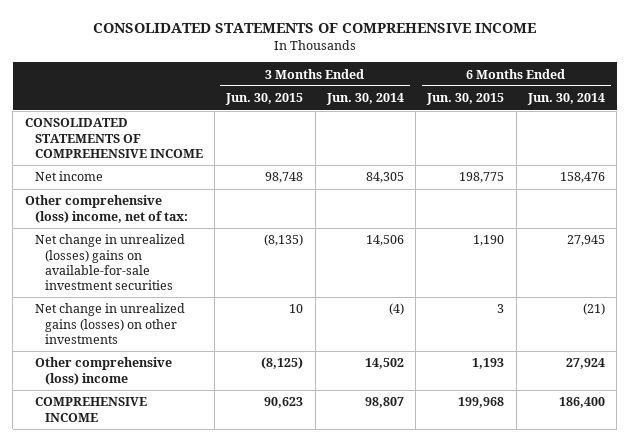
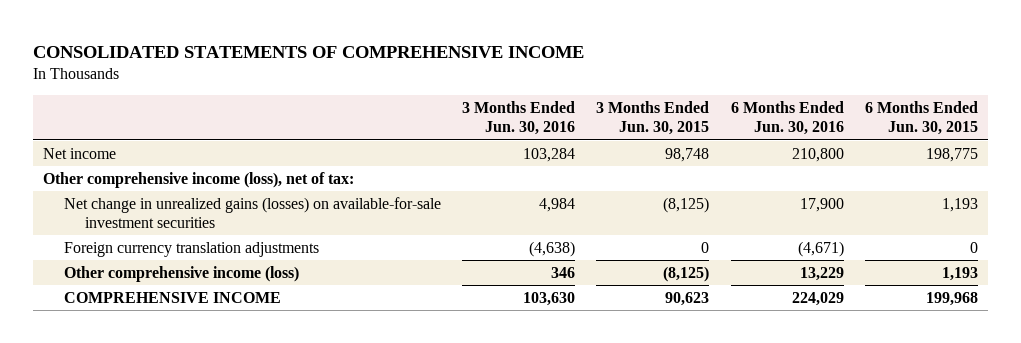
- | 3 Months Ended Jun. 30, 2015 | 3 Months Ended Jun. 30, 2014 | 6 Months Ended Jun. 30, 2015 | 6 Months Ended Jun. 30, 2014
+ | 3 Months Ended Jun. 30, 2016 | 3 Months Ended Jun. 30, 2015 | 6 Months Ended Jun. 30, 2016 | 6 Months Ended Jun. 30, 2015
- CONSOLIDATED STATEMENTS OF COMPREHENSIVE INCOME
- Other comprehensive (loss) income, net of tax:
- Net change in unrealized (losses) gains on available-for-sale investment securities | (8,135) | 14,506 | 1,190 | 27,945
- Net change in unrealized gains (losses) on other investments | 10 | (4) | 3 | (21)
- Other comprehensive (loss) income | (8,125) | 14,502 | 1,193 | 27,924
+ Other comprehensive income (loss), net of tax:
+ Net change in unrealized gains (losses) on available-for-sale investment securities | 4,984 | (8,125) | 17,900 | 1,193
+ Foreign currency translation adjustments | (4,638) | 0 | (4,671) | 0
+ Other comprehensive income (loss) | 346 | (8,125) | 13,229 | 1,193

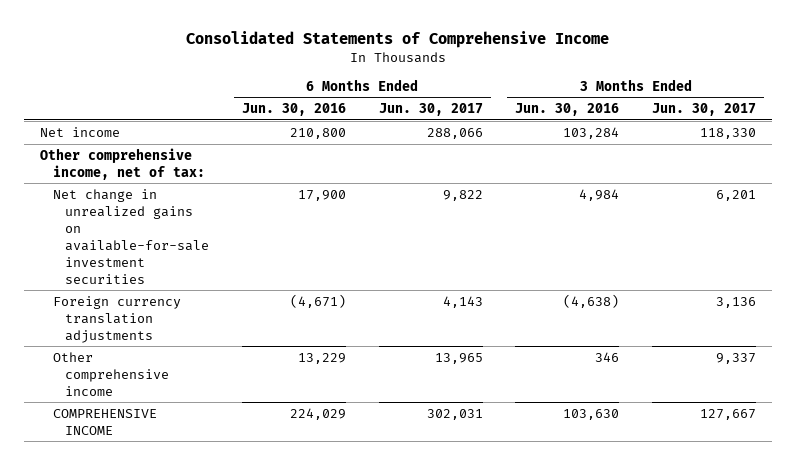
- CONSOLIDATED STATEMENTS OF COMPREHENSIVE INCOME
+ Consolidated Statements of Comprehensive Income
- | 3 Months Ended Jun. 30, 2016 | 3 Months Ended Jun. 30, 2015 | 6 Months Ended Jun. 30, 2016 | 6 Months Ended Jun. 30, 2015
+ | 6 Months Ended Jun. 30, 2016 | 6 Months Ended Jun. 30, 2017 | 3 Months Ended Jun. 30, 2016 | 3 Months Ended Jun. 30, 2017
- Other comprehensive income (loss), net of tax:
- Net change in unrealized gains (losses) on available-for-sale investment securities | 4,984 | (8,125) | 17,900 | 1,193
+ Other comprehensive income, net of tax:
+ Net change in unrealized gains on available-for-sale investment securities | 17,900 | 9,822 | 4,984 | 6,201
- Other comprehensive income (loss) | 346 | (8,125) | 13,229 | 1,193
+ Other comprehensive income | 13,229 | 13,965 | 346 | 9,337

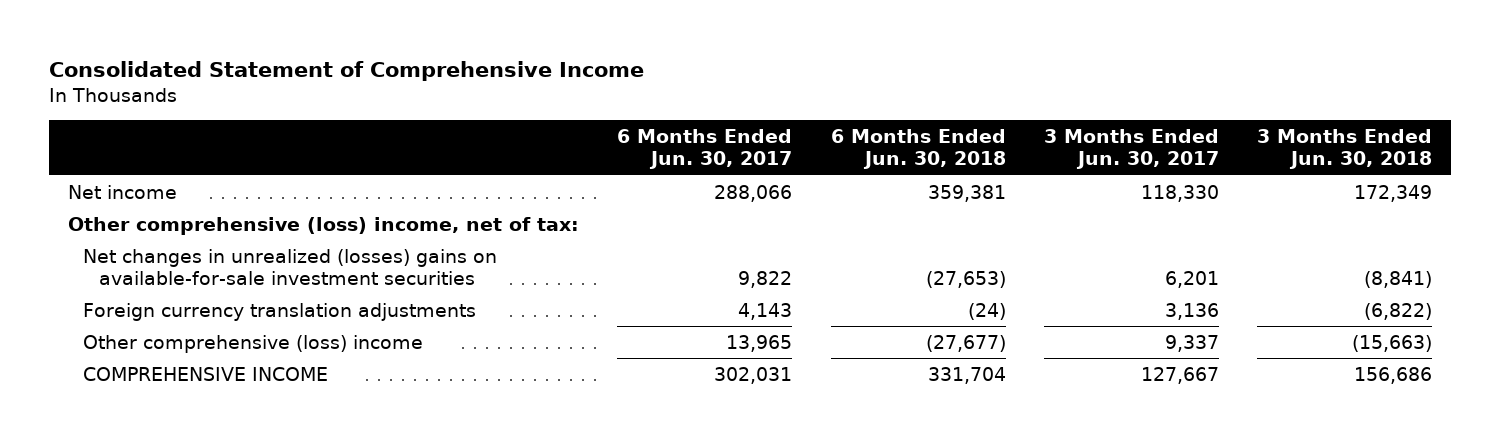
- Consolidated Statements of Comprehensive Income
+ Consolidated Statement of Comprehensive Income
- | 6 Months Ended Jun. 30, 2016 | 6 Months Ended Jun. 30, 2017 | 3 Months Ended Jun. 30, 2016 | 3 Months Ended Jun. 30, 2017
+ | 6 Months Ended Jun. 30, 2017 | 6 Months Ended Jun. 30, 2018 | 3 Months Ended Jun. 30, 2017 | 3 Months Ended Jun. 30, 2018
- Other comprehensive income, net of tax:
- Net change in unrealized gains on available-for-sale investment securities | 17,900 | 9,822 | 4,984 | 6,201
+ Other comprehensive (loss) income, net of tax:
+ Net changes in unrealized (losses) gains on available-for-sale investment securities | 9,822 | (27,653) | 6,201 | (8,841)
- Other comprehensive income | 13,229 | 13,965 | 346 | 9,337
+ Other comprehensive (loss) income | 13,965 | (27,677) | 9,337 | (15,663)

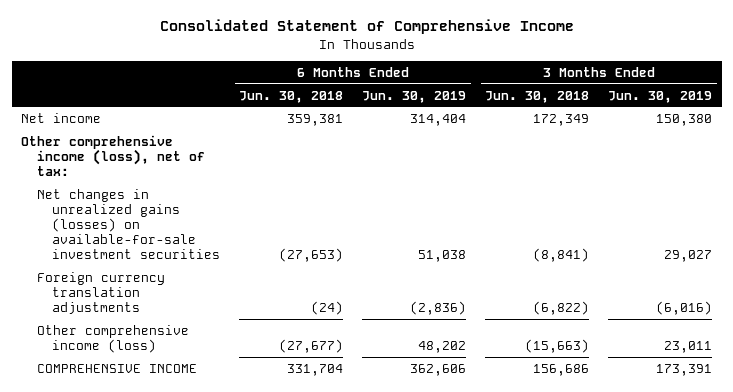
- | 6 Months Ended Jun. 30, 2017 | 6 Months Ended Jun. 30, 2018 | 3 Months Ended Jun. 30, 2017 | 3 Months Ended Jun. 30, 2018
+ | 6 Months Ended Jun. 30, 2018 | 6 Months Ended Jun. 30, 2019 | 3 Months Ended Jun. 30, 2018 | 3 Months Ended Jun. 30, 2019
- Other comprehensive (loss) income, net of tax:
- Net changes in unrealized (losses) gains on available-for-sale investment securities | 9,822 | (27,653) | 6,201 | (8,841)
+ Other comprehensive income (loss), net of tax:
+ Net changes in unrealized gains (losses) on available-for-sale investment securities | (27,653) | 51,038 | (8,841) | 29,027
- Other comprehensive (loss) income | 13,965 | (27,677) | 9,337 | (15,663)
+ Other comprehensive income (loss) | (27,677) | 48,202 | (15,663) | 23,011

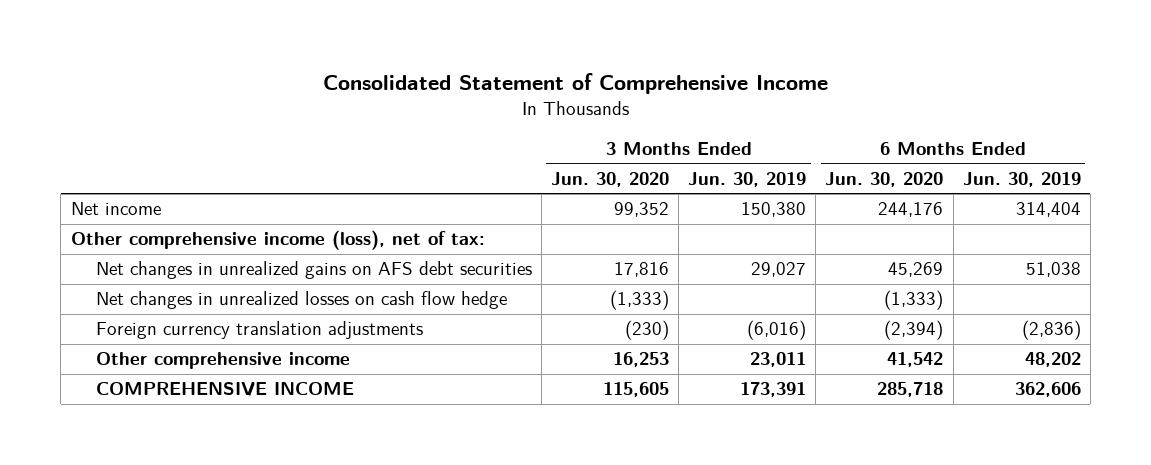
- | 6 Months Ended Jun. 30, 2018 | 6 Months Ended Jun. 30, 2019 | 3 Months Ended Jun. 30, 2018 | 3 Months Ended Jun. 30, 2019
+ | 3 Months Ended Jun. 30, 2020 | 3 Months Ended Jun. 30, 2019 | 6 Months Ended Jun. 30, 2020 | 6 Months Ended Jun. 30, 2019
- Net changes in unrealized gains (losses) on available-for-sale investment securities | (27,653) | 51,038 | (8,841) | 29,027
+ Net changes in unrealized gains on AFS debt securities | 17,816 | 29,027 | 45,269 | 51,038
+ Net changes in unrealized losses on cash flow hedge | (1,333) | | (1,333) |
- Other comprehensive income (loss) | (27,677) | 48,202 | (15,663) | 23,011
+ Other comprehensive income | 16,253 | 23,011 | 41,542 | 48,202

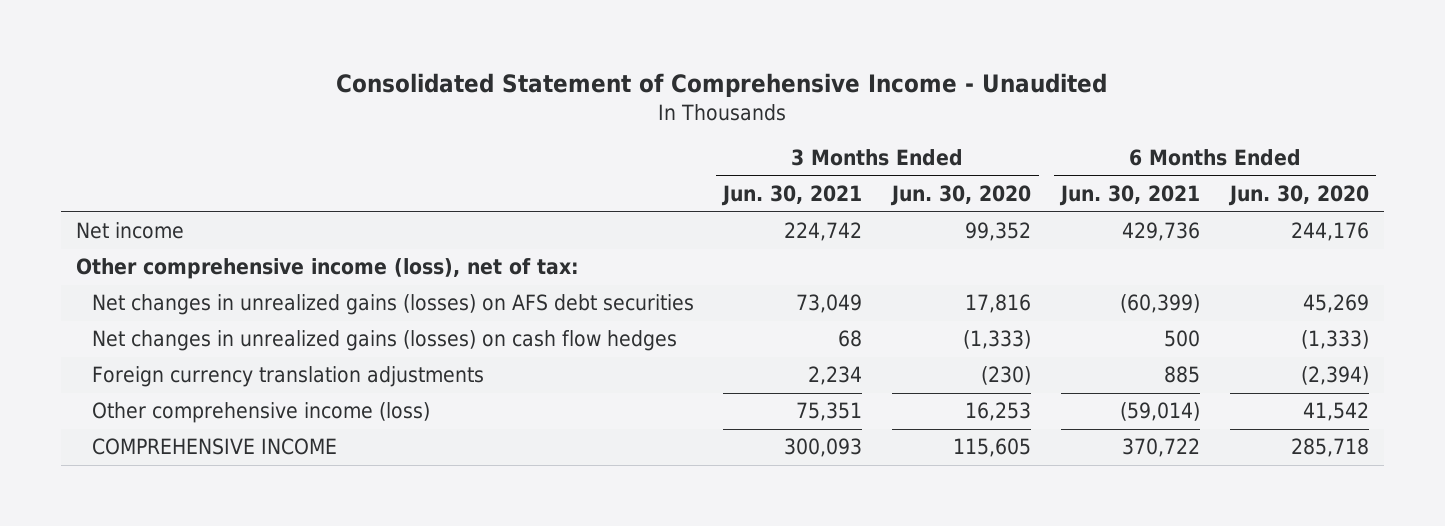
- Consolidated Statement of Comprehensive Income
+ Consolidated Statement of Comprehensive Income - Unaudited
- | 3 Months Ended Jun. 30, 2020 | 3 Months Ended Jun. 30, 2019 | 6 Months Ended Jun. 30, 2020 | 6 Months Ended Jun. 30, 2019
+ | 3 Months Ended Jun. 30, 2021 | 3 Months Ended Jun. 30, 2020 | 6 Months Ended Jun. 30, 2021 | 6 Months Ended Jun. 30, 2020
- Net changes in unrealized gains on AFS debt securities | 17,816 | 29,027 | 45,269 | 51,038
- Net changes in unrealized losses on cash flow hedge | (1,333) | | (1,333) |
+ Net changes in unrealized gains (losses) on AFS debt securities | 73,049 | 17,816 | (60,399) | 45,269
+ Net changes in unrealized gains (losses) on cash flow hedges | 68 | (1,333) | 500 | (1,333)
- Other comprehensive income | 16,253 | 23,011 | 41,542 | 48,202
+ Other comprehensive income (loss) | 75,351 | 16,253 | (59,014) | 41,542

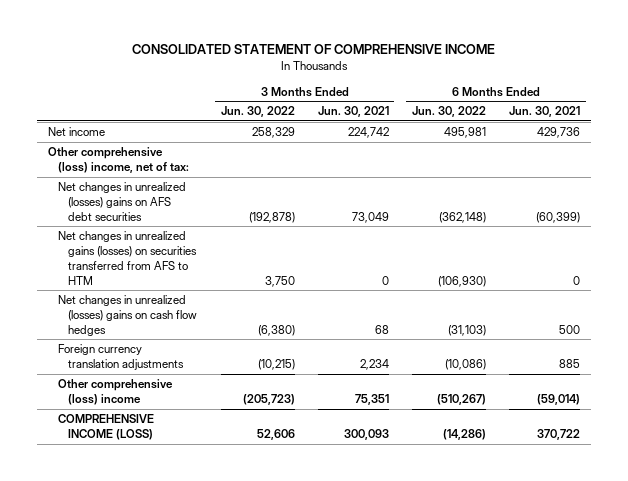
- Consolidated Statement of Comprehensive Income - Unaudited
+ CONSOLIDATED STATEMENT OF COMPREHENSIVE INCOME
- | 3 Months Ended Jun. 30, 2021 | 3 Months Ended Jun. 30, 2020 | 6 Months Ended Jun. 30, 2021 | 6 Months Ended Jun. 30, 2020
+ | 3 Months Ended Jun. 30, 2022 | 3 Months Ended Jun. 30, 2021 | 6 Months Ended Jun. 30, 2022 | 6 Months Ended Jun. 30, 2021
- Other comprehensive income (loss), net of tax:
- Net changes in unrealized gains (losses) on AFS debt securities | 73,049 | 17,816 | (60,399) | 45,269
- Net changes in unrealized gains (losses) on cash flow hedges | 68 | (1,333) | 500 | (1,333)
+ Other comprehensive (loss) income, net of tax:
+ Net changes in unrealized (losses) gains on AFS debt securities | (192,878) | 73,049 | (362,148) | (60,399)
+ Net changes in unrealized gains (losses) on securities transferred from AFS to HTM | 3,750 | 0 | (106,930) | 0
+ Net changes in unrealized (losses) gains on cash flow hedges | (6,380) | 68 | (31,103) | 500
- Other comprehensive income (loss) | 75,351 | 16,253 | (59,014) | 41,542
- COMPREHENSIVE INCOME | 300,093 | 115,605 | 370,722 | 285,718
+ Other comprehensive (loss) income | (205,723) | 75,351 | (510,267) | (59,014)
+ COMPREHENSIVE INCOME (LOSS) | 52,606 | 300,093 | (14,286) | 370,722

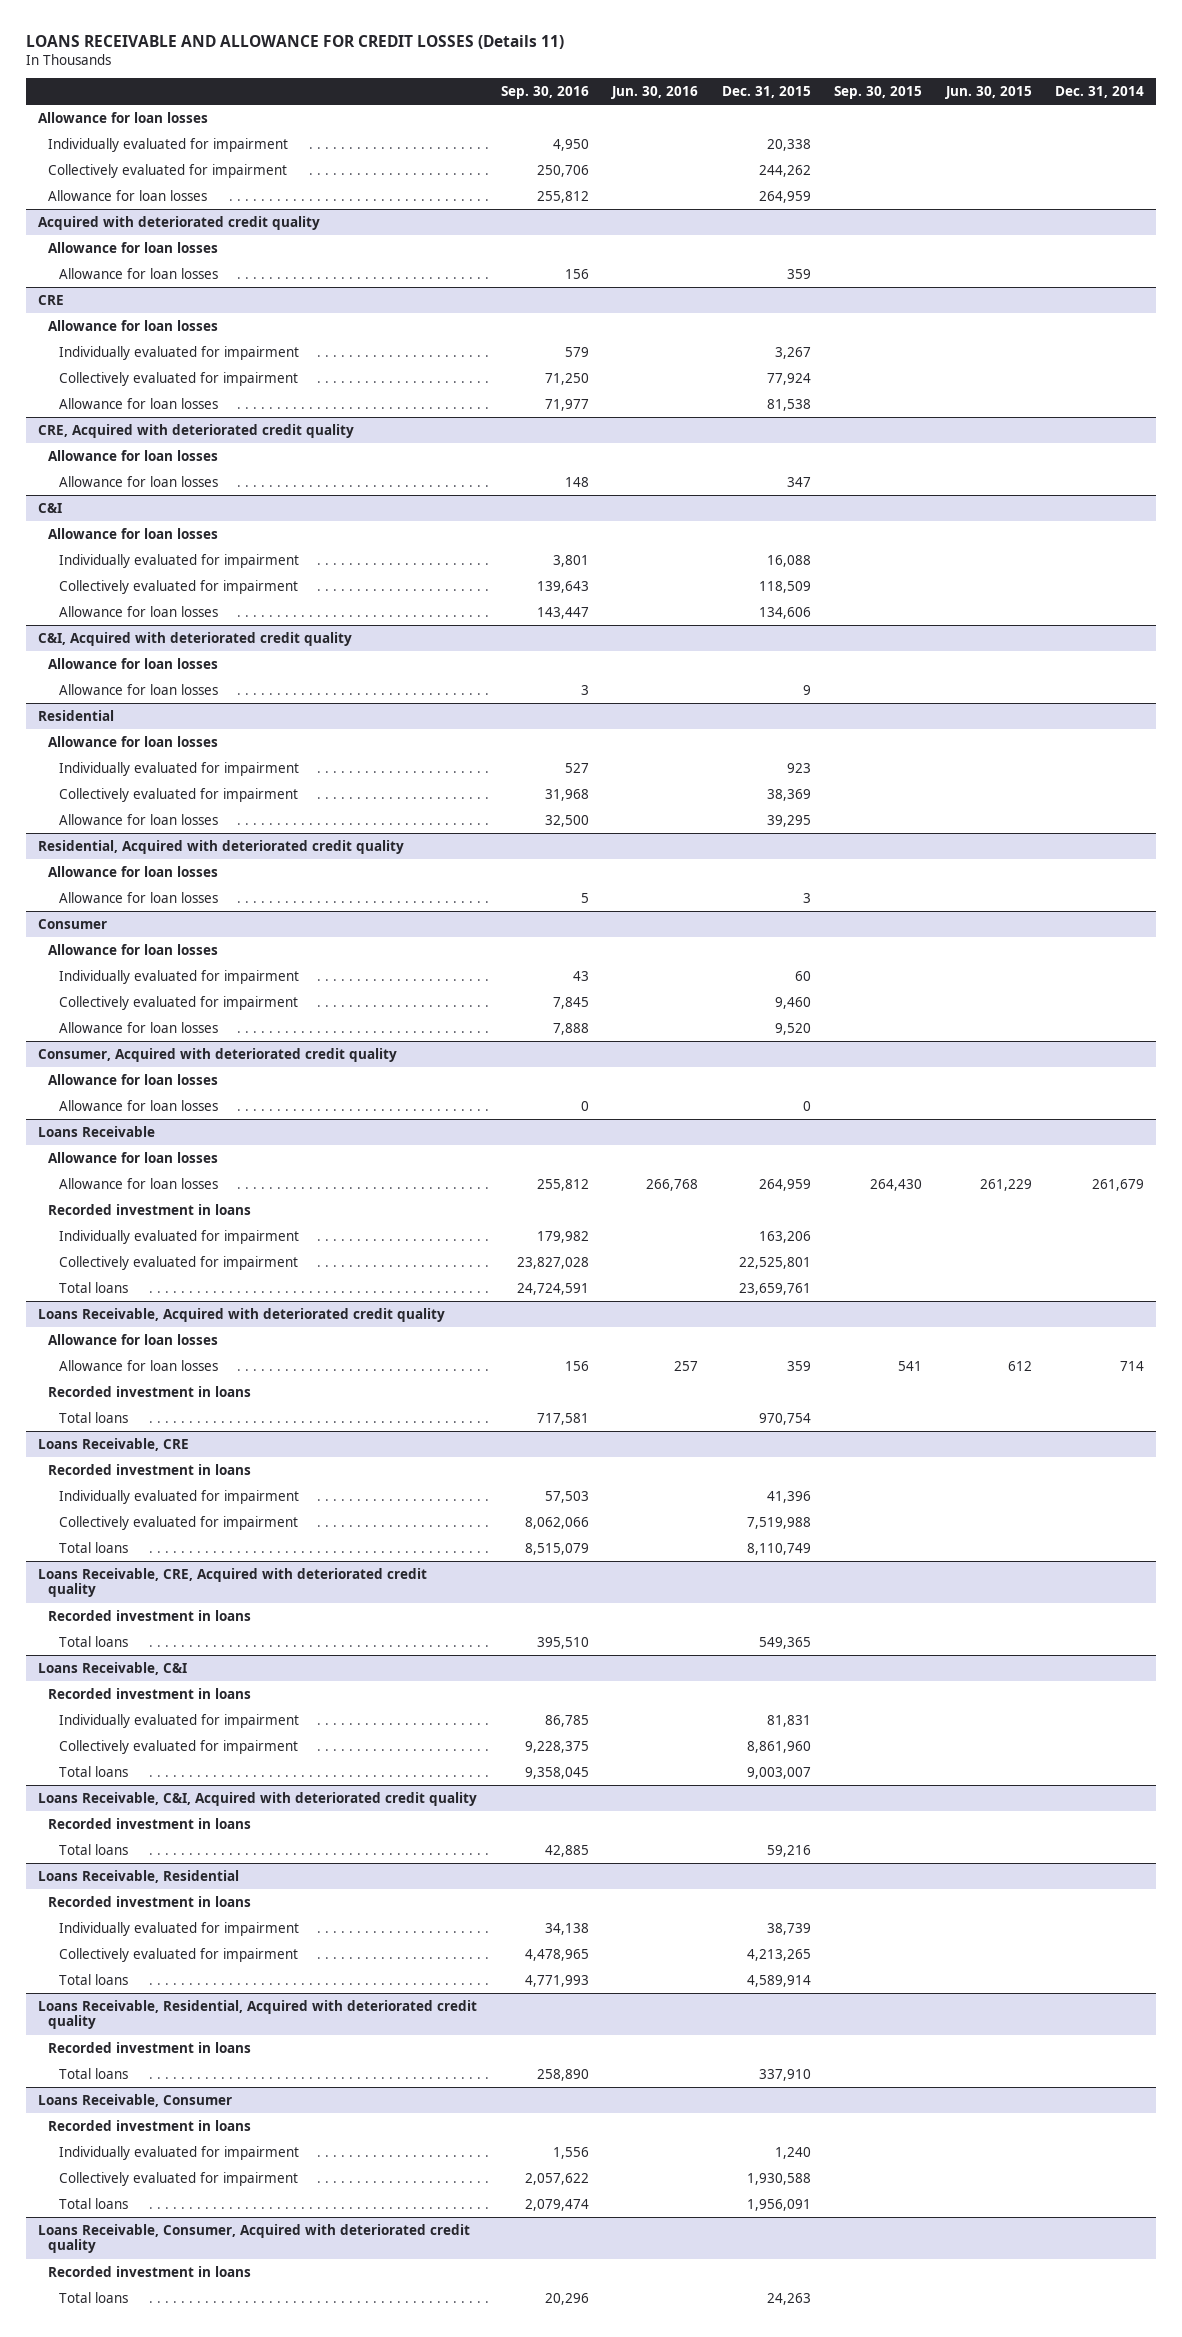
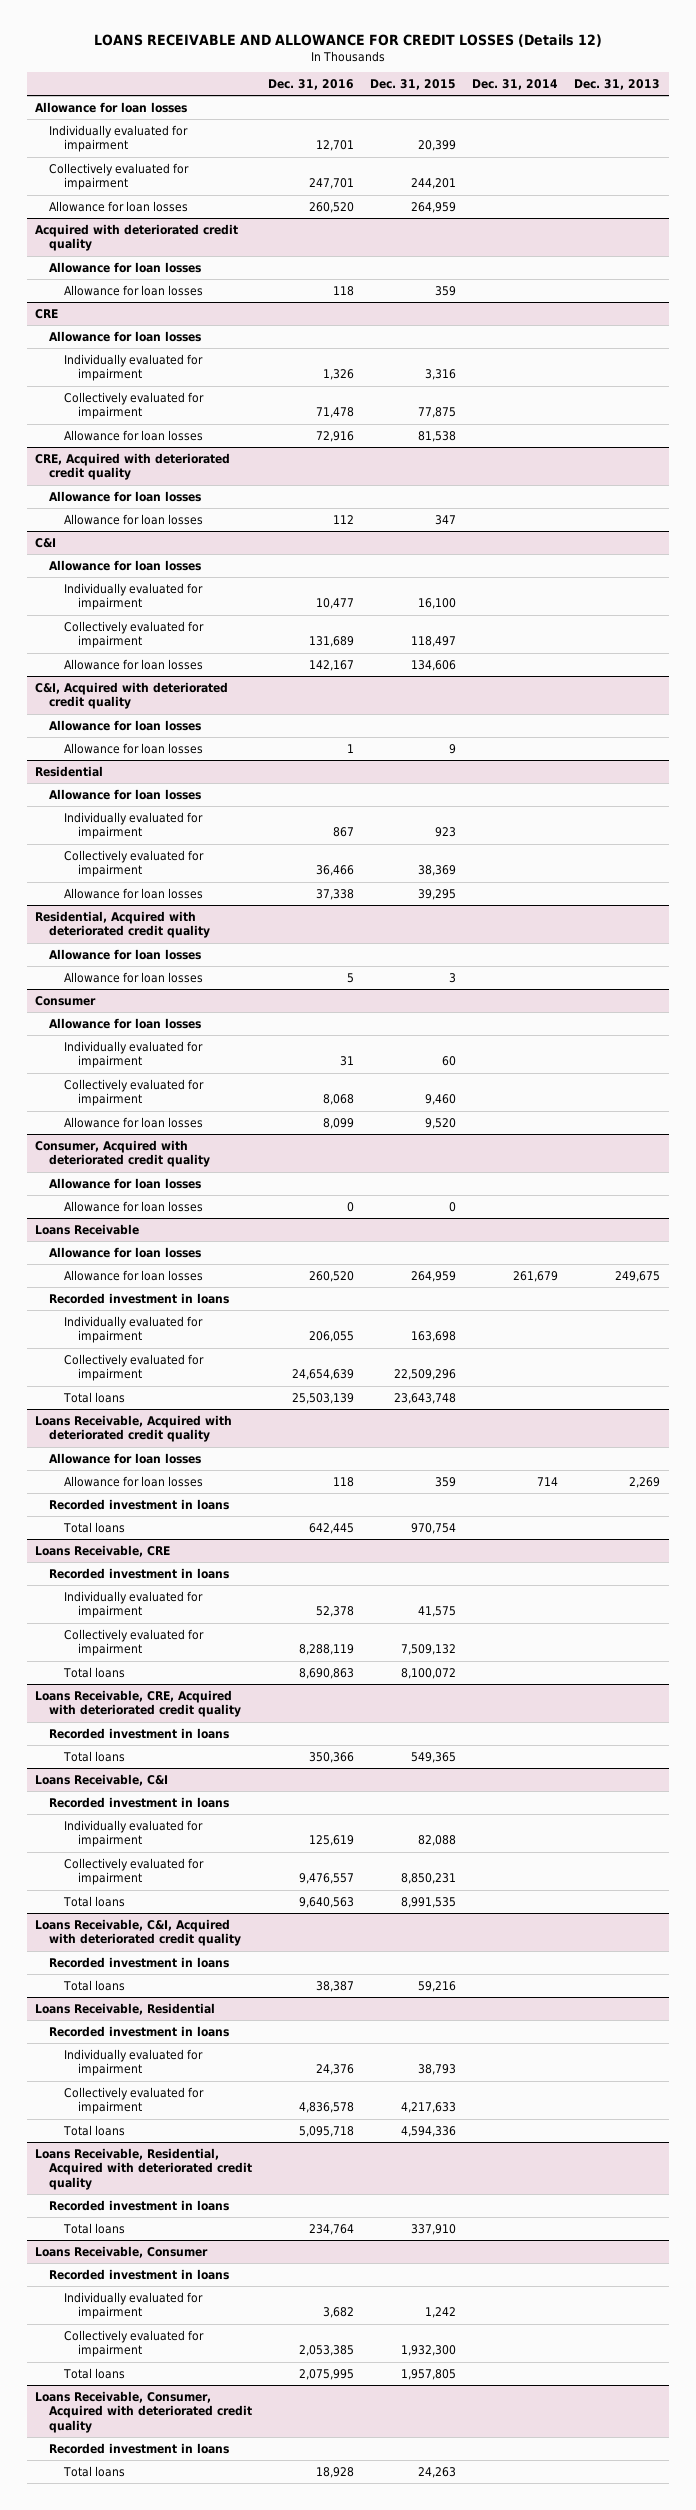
- LOANS RECEIVABLE AND ALLOWANCE FOR CREDIT LOSSES (Details 11)
+ LOANS RECEIVABLE AND ALLOWANCE FOR CREDIT LOSSES (Details 12)
- | Sep. 30, 2016 | Jun. 30, 2016 | Dec. 31, 2015 | Sep. 30, 2015 | Jun. 30, 2015 | Dec. 31, 2014
+ | Dec. 31, 2016 | Dec. 31, 2015 | Dec. 31, 2014 | Dec. 31, 2013
- Individually evaluated for impairment | 4,950 | | 20,338 | | |
- Collectively evaluated for impairment | 250,706 | | 244,262 | | |
+ Individually evaluated for impairment | 12,701 | 20,399 | |
+ Collectively evaluated for impairment | 247,701 | 244,201 | |
@ CRE
- Individually evaluated for impairment | 579 | | 3,267 | | |
- Collectively evaluated for impairment | 71,250 | | 77,924 | | |
+ Individually evaluated for impairment | 1,326 | 3,316 | |
+ Collectively evaluated for impairment | 71,478 | 77,875 | |
@ C&I
- Individually evaluated for impairment | 3,801 | | 16,088 | | |
- Collectively evaluated for impairment | 139,643 | | 118,509 | | |
+ Individually evaluated for impairment | 10,477 | 16,100 | |
+ Collectively evaluated for impairment | 131,689 | 118,497 | |
@ Loans Receivable
- Individually evaluated for impairment | 179,982 | | 163,206 | | |
- Collectively evaluated for impairment | 23,827,028 | | 22,525,801 | | |
- Total loans | 24,724,591 | | 23,659,761 | | |
+ Individually evaluated for impairment | 206,055 | 163,698 | |
+ Collectively evaluated for impairment | 24,654,639 | 22,509,296 | |
+ Total loans | 25,503,139 | 23,643,748 | |
@ Loans Receivable, CRE
- Individually evaluated for impairment | 57,503 | | 41,396 | | |
- Collectively evaluated for impairment | 8,062,066 | | 7,519,988 | | |
- Total loans | 8,515,079 | | 8,110,749 | | |
+ Individually evaluated for impairment | 52,378 | 41,575 | |
+ Collectively evaluated for impairment | 8,288,119 | 7,509,132 | |
+ Total loans | 8,690,863 | 8,100,072 | |
@ Loans Receivable, C&I
- Individually evaluated for impairment | 86,785 | | 81,831 | | |
- Collectively evaluated for impairment | 9,228,375 | | 8,861,960 | | |
- Total loans | 9,358,045 | | 9,003,007 | | |
+ Individually evaluated for impairment | 125,619 | 82,088 | |
+ Collectively evaluated for impairment | 9,476,557 | 8,850,231 | |
+ Total loans | 9,640,563 | 8,991,535 | |
@ Loans Receivable, Residential
- Individually evaluated for impairment | 34,138 | | 38,739 | | |
- Collectively evaluated for impairment | 4,478,965 | | 4,213,265 | | |
- Total loans | 4,771,993 | | 4,589,914 | | |
+ Individually evaluated for impairment | 24,376 | 38,793 | |
+ Collectively evaluated for impairment | 4,836,578 | 4,217,633 | |
+ Total loans | 5,095,718 | 4,594,336 | |
@ Loans Receivable, Consumer
- Individually evaluated for impairment | 1,556 | | 1,240 | | |
- Collectively evaluated for impairment | 2,057,622 | | 1,930,588 | | |
- Total loans | 2,079,474 | | 1,956,091 | | |
+ Individually evaluated for impairment | 3,682 | 1,242 | |
+ Collectively evaluated for impairment | 2,053,385 | 1,932,300 | |
+ Total loans | 2,075,995 | 1,957,805 | |

